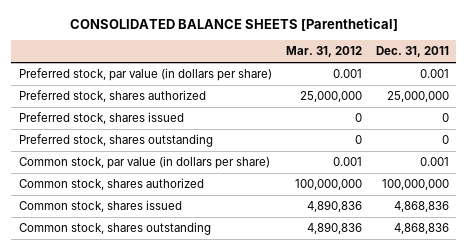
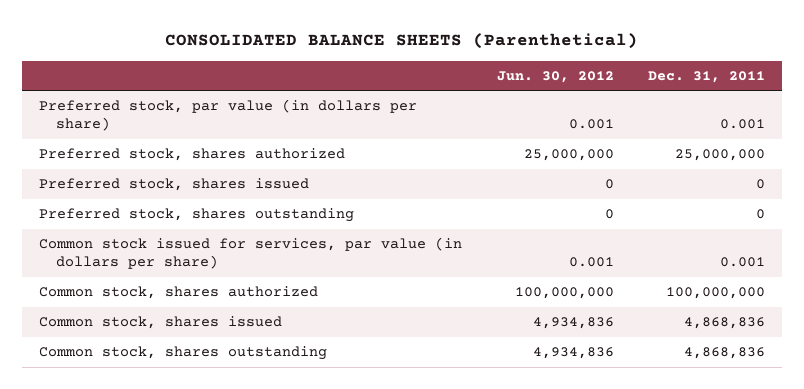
- CONSOLIDATED BALANCE SHEETS [Parenthetical]
+ CONSOLIDATED BALANCE SHEETS (Parenthetical)
- | Mar. 31, 2012 | Dec. 31, 2011
+ | Jun. 30, 2012 | Dec. 31, 2011
- Common stock, par value (in dollars per share) | 0.001 | 0.001
+ Common stock issued for services, par value (in dollars per share) | 0.001 | 0.001

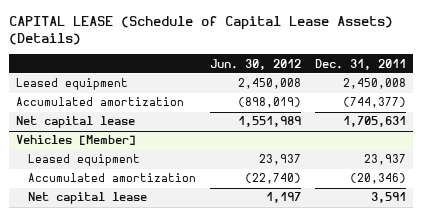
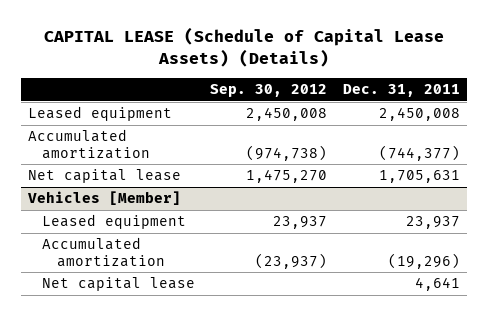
- | Jun. 30, 2012 | Dec. 31, 2011
+ | Sep. 30, 2012 | Dec. 31, 2011
@ Vehicles [Member]
- Accumulated amortization | (22,740) | (20,346)
- Net capital lease | 1,197 | 3,591
+ Accumulated amortization | (23,937) | (19,296)
+ Net capital lease | | 4,641

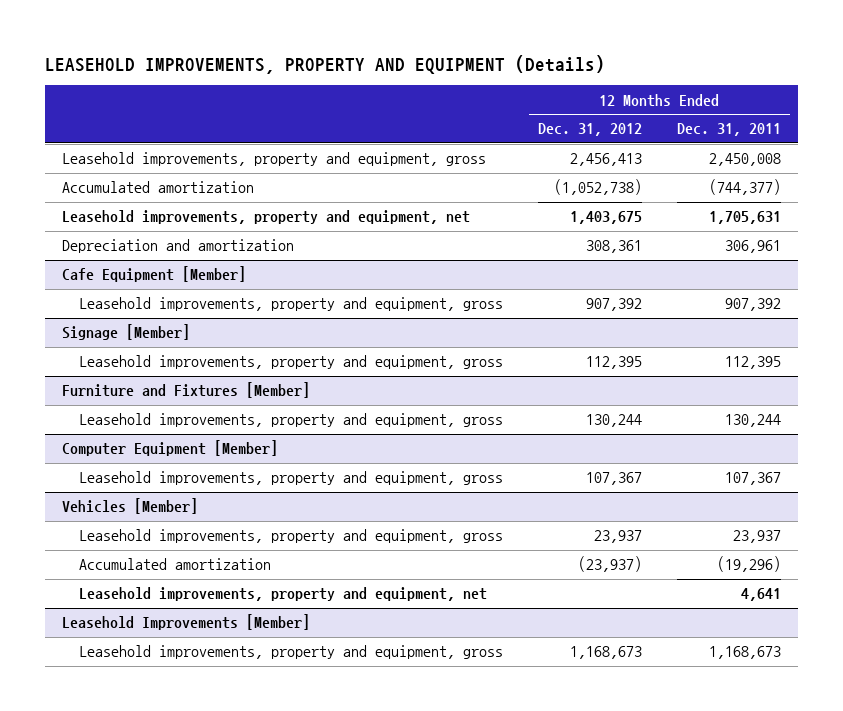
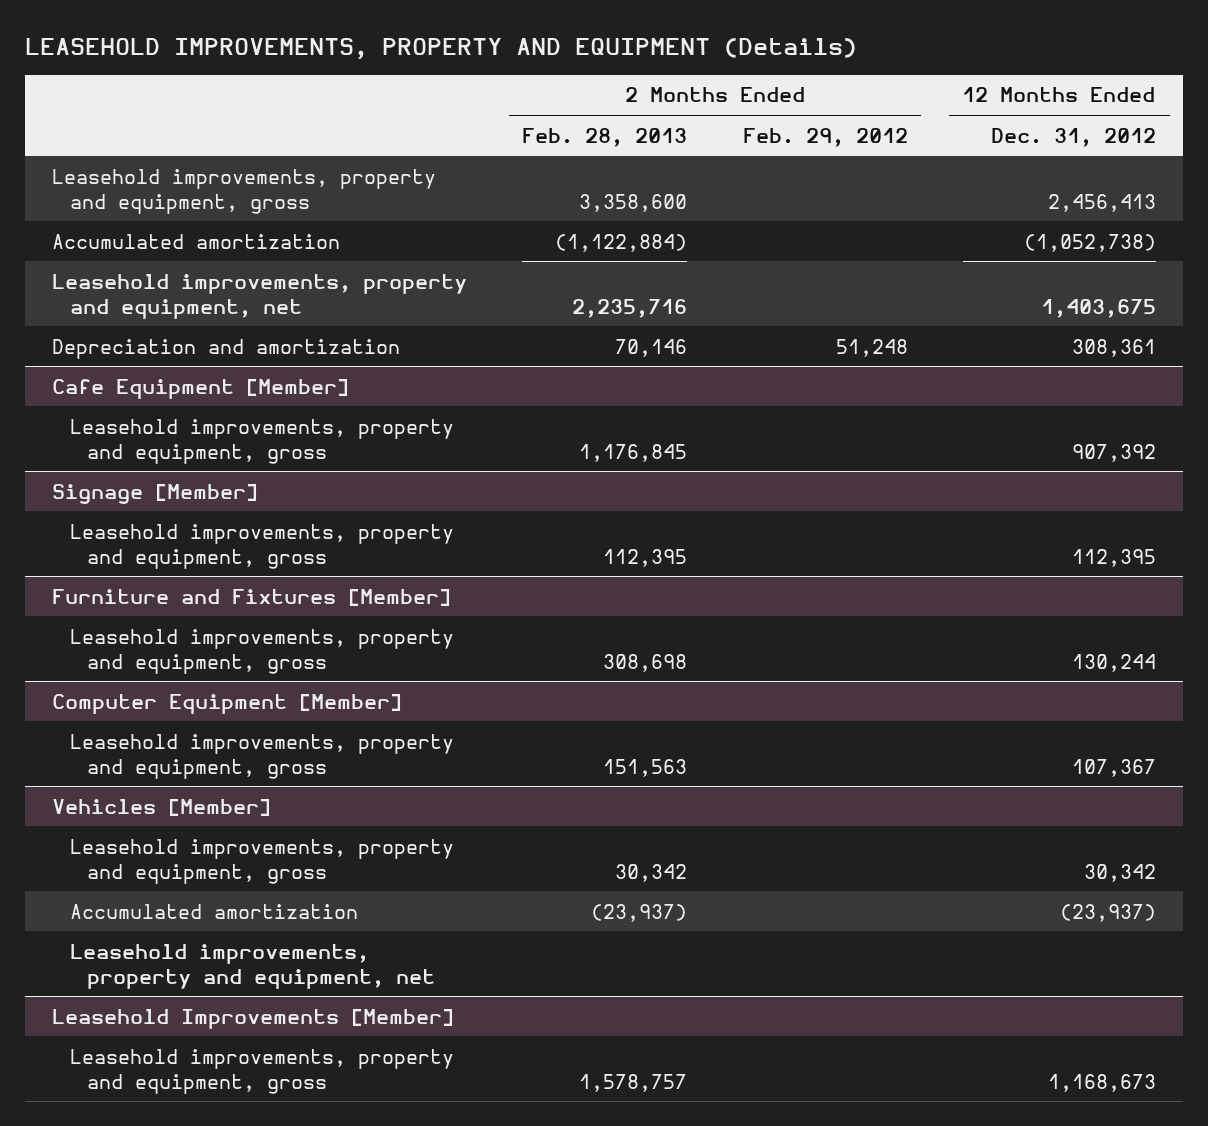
- | 12 Months Ended Dec. 31, 2012 | 12 Months Ended Dec. 31, 2011
+ | 2 Months Ended Feb. 28, 2013 | 2 Months Ended Feb. 29, 2012 | 12 Months Ended Dec. 31, 2012
@ Vehicles [Member]
- Leasehold improvements, property and equipment, gross | 23,937 | 23,937
+ Leasehold improvements, property and equipment, gross | 30,342 | | 30,342

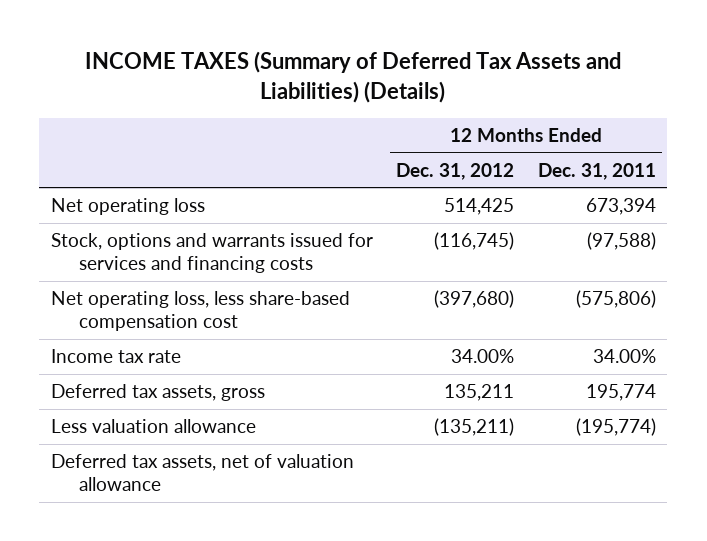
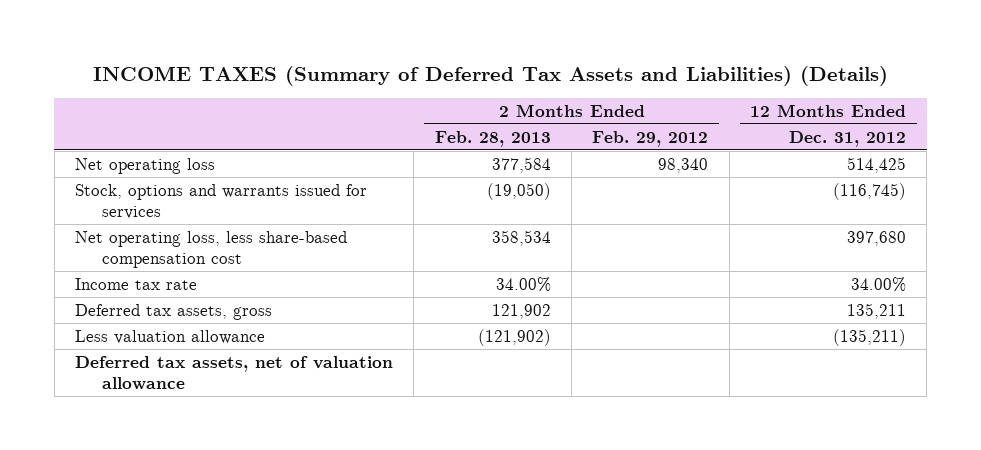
- | 12 Months Ended Dec. 31, 2012 | 12 Months Ended Dec. 31, 2011
+ | 2 Months Ended Feb. 28, 2013 | 2 Months Ended Feb. 29, 2012 | 12 Months Ended Dec. 31, 2012
- Stock, options and warrants issued for services and financing costs | (116,745) | (97,588)
- Net operating loss, less share-based compensation cost | (397,680) | (575,806)
+ Stock, options and warrants issued for services | (19,050) | | (116,745)
+ Net operating loss, less share-based compensation cost | 358,534 | | 397,680

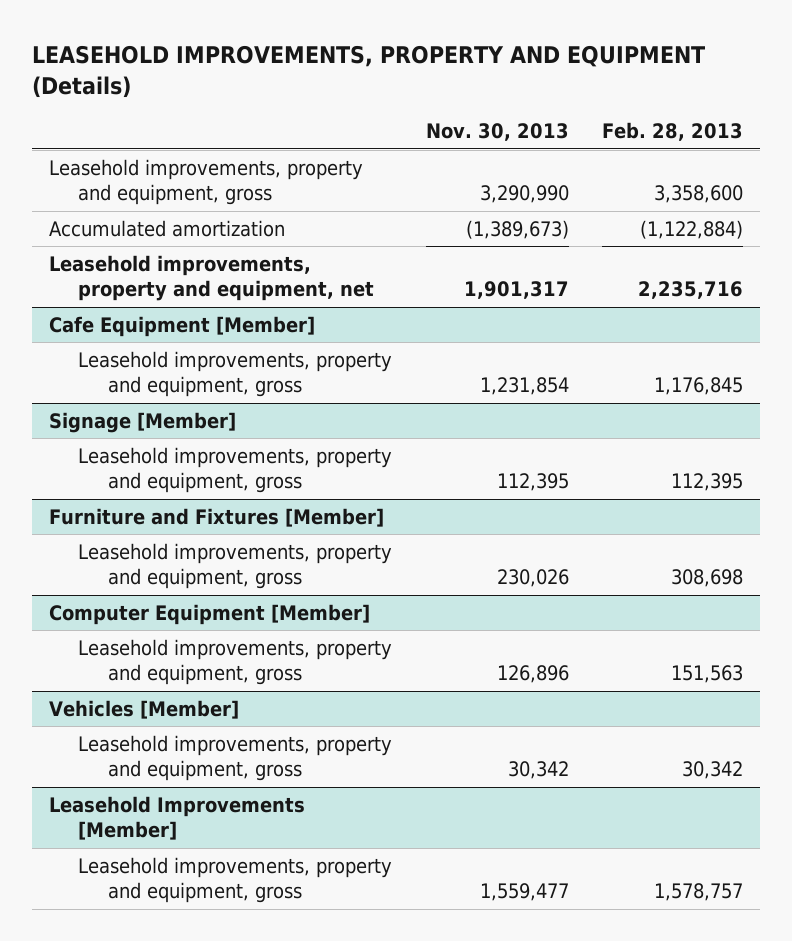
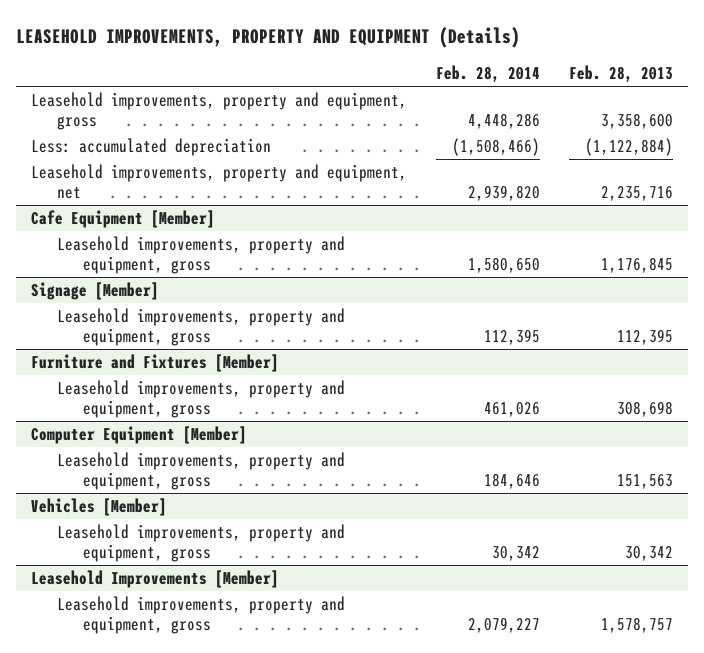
- | Nov. 30, 2013 | Feb. 28, 2013
+ | Feb. 28, 2014 | Feb. 28, 2013
- Accumulated amortization | (1,389,673) | (1,122,884)
+ Less: accumulated depreciation | (1,508,466) | (1,122,884)

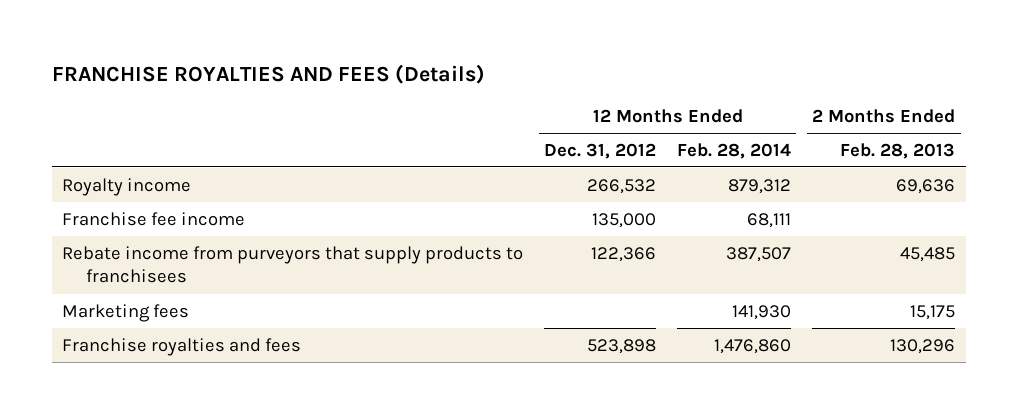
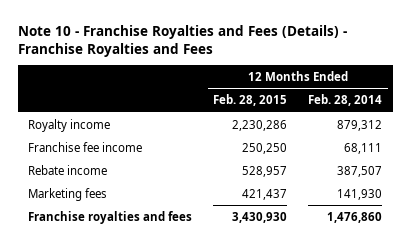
- FRANCHISE ROYALTIES AND FEES (Details)
+ Note 10 - Franchise Royalties and Fees (Details) - Franchise Royalties and Fees
- | 12 Months Ended Dec. 31, 2012 | 12 Months Ended Feb. 28, 2014 | 2 Months Ended Feb. 28, 2013
+ | 12 Months Ended Feb. 28, 2015 | 12 Months Ended Feb. 28, 2014
- Rebate income from purveyors that supply products to franchisees | 122,366 | 387,507 | 45,485
+ Rebate income | 528,957 | 387,507

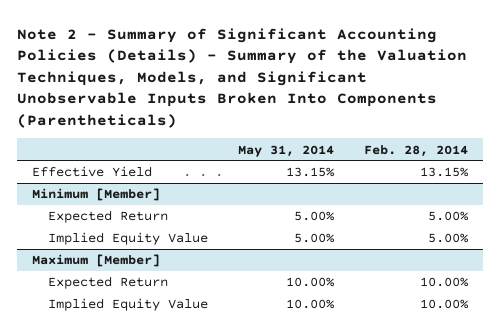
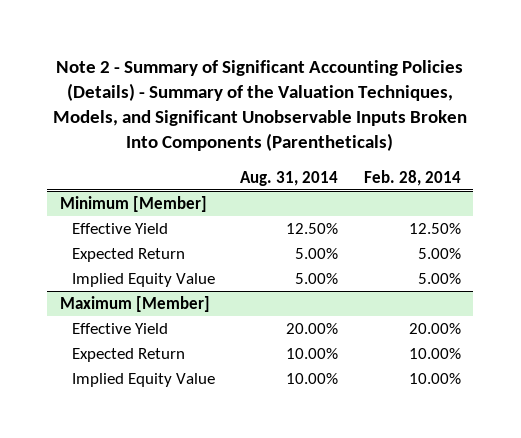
- | May 31, 2014 | Feb. 28, 2014
+ | Aug. 31, 2014 | Feb. 28, 2014
- Effective Yield | 13.15% | 13.15%
@ Minimum [Member]
+ Effective Yield | 12.50% | 12.50%
@ Maximum [Member]
+ Effective Yield | 20.00% | 20.00%

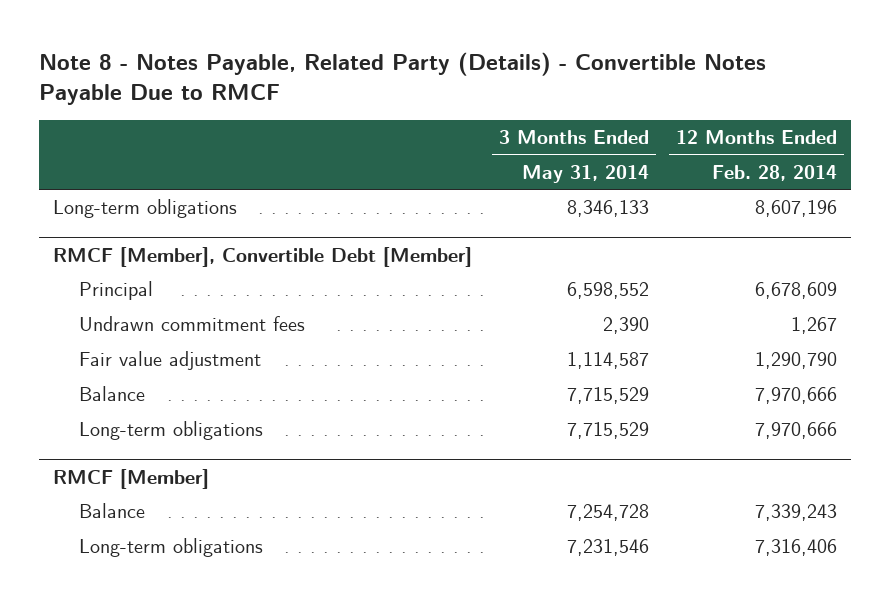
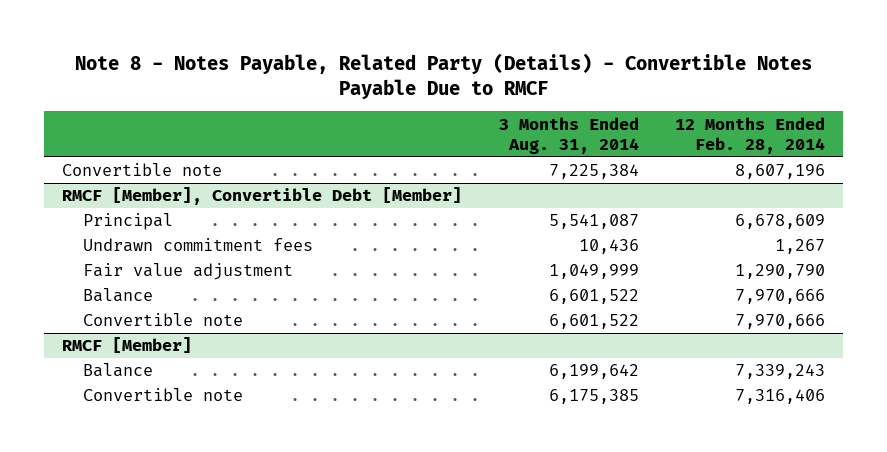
- | 3 Months Ended May 31, 2014 | 12 Months Ended Feb. 28, 2014
+ | 3 Months Ended Aug. 31, 2014 | 12 Months Ended Feb. 28, 2014
- Long-term obligations | 8,346,133 | 8,607,196
+ Convertible note | 7,225,384 | 8,607,196
@ RMCF [Member], Convertible Debt [Member]
- Long-term obligations | 7,715,529 | 7,970,666
+ Convertible note | 6,601,522 | 7,970,666
@ RMCF [Member]
- Long-term obligations | 7,231,546 | 7,316,406
+ Convertible note | 6,175,385 | 7,316,406

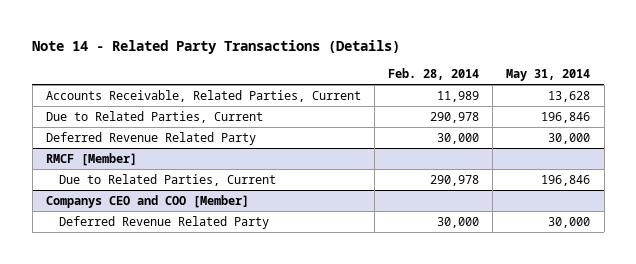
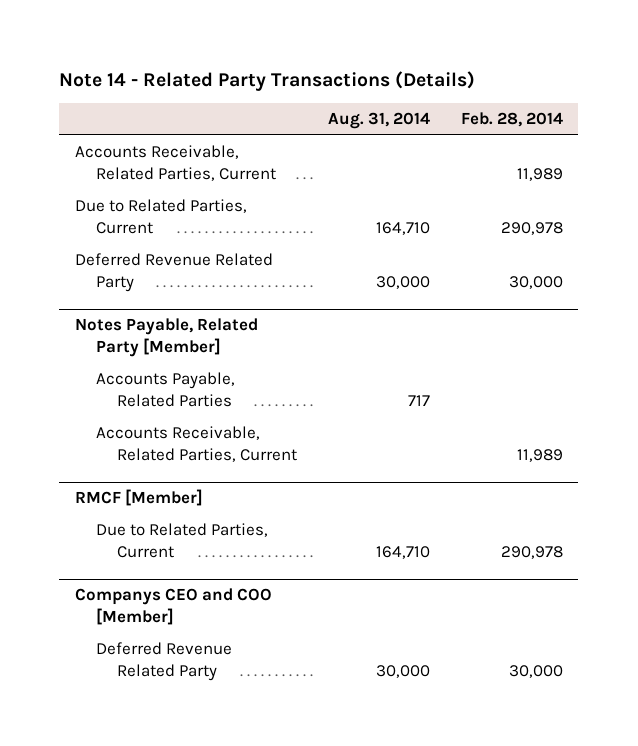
- | Feb. 28, 2014 | May 31, 2014
+ | Aug. 31, 2014 | Feb. 28, 2014
+ Notes Payable, Related Party [Member]
+ Accounts Payable, Related Parties | 717 |
+ Accounts Receivable, Related Parties, Current | | 11,989

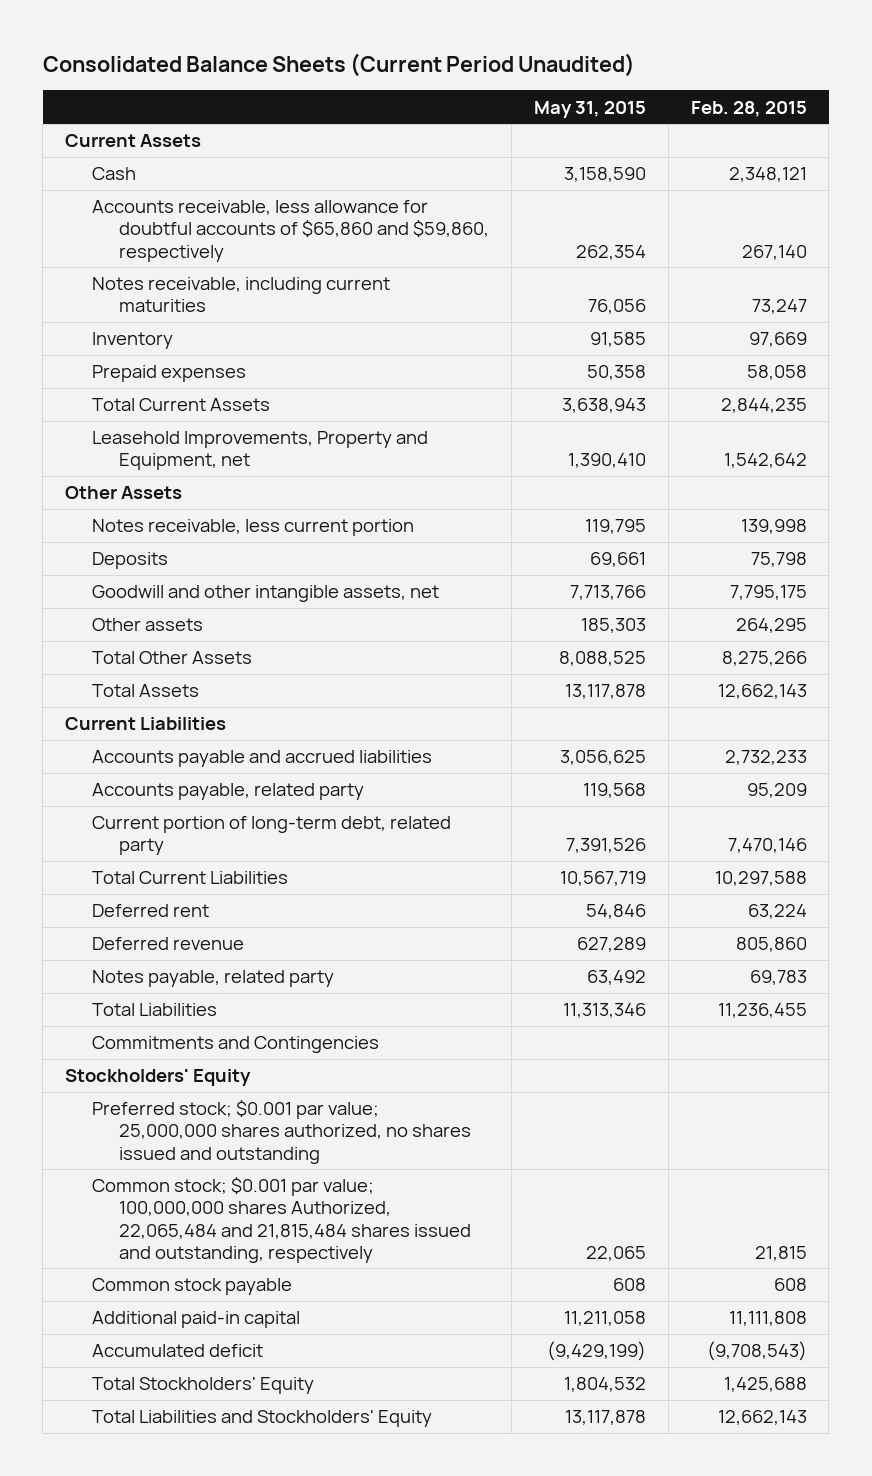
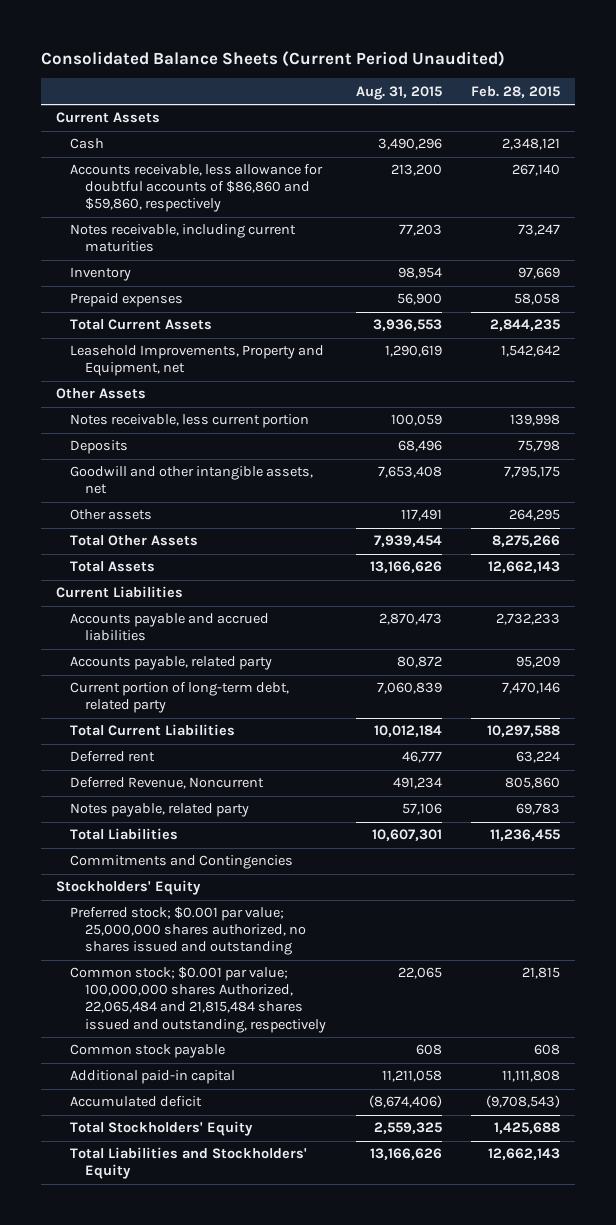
- | May 31, 2015 | Feb. 28, 2015
+ | Aug. 31, 2015 | Feb. 28, 2015
- Accounts receivable, less allowance for doubtful accounts of $65,860 and $59,860, respectively | 262,354 | 267,140
+ Accounts receivable, less allowance for doubtful accounts of $86,860 and $59,860, respectively | 213,200 | 267,140
- Deferred revenue | 627,289 | 805,860
+ Deferred Revenue, Noncurrent | 491,234 | 805,860

